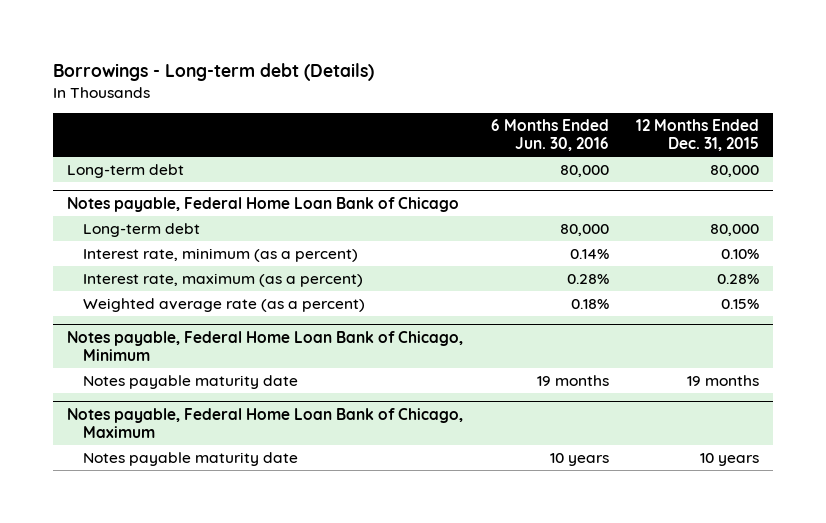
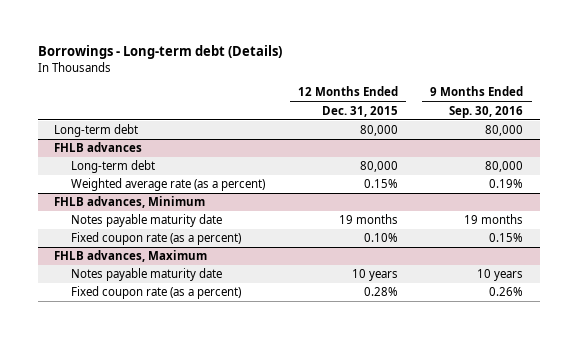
- | 6 Months Ended Jun. 30, 2016 | 12 Months Ended Dec. 31, 2015
+ | 12 Months Ended Dec. 31, 2015 | 9 Months Ended Sep. 30, 2016
- Notes payable, Federal Home Loan Bank of Chicago
+ FHLB advances
- Interest rate, minimum (as a percent) | 0.14% | 0.10%
- Interest rate, maximum (as a percent) | 0.28% | 0.28%
- Notes payable, Federal Home Loan Bank of Chicago, Minimum
+ FHLB advances, Minimum
- Notes payable, Federal Home Loan Bank of Chicago, Maximum
+ Fixed coupon rate (as a percent) | 0.10% | 0.15%
+ FHLB advances, Maximum
+ Fixed coupon rate (as a percent) | 0.28% | 0.26%

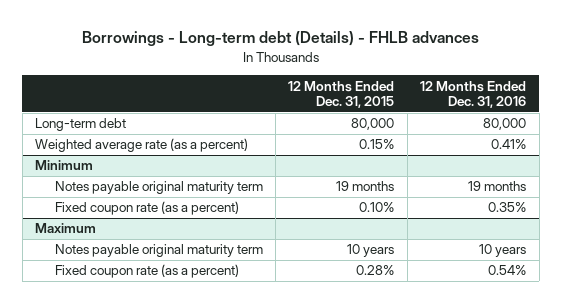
- Borrowings - Long-term debt (Details)
+ Borrowings - Long-term debt (Details) - FHLB advances
- | 12 Months Ended Dec. 31, 2015 | 9 Months Ended Sep. 30, 2016
+ | 12 Months Ended Dec. 31, 2015 | 12 Months Ended Dec. 31, 2016
- FHLB advances
- Long-term debt | 80,000 | 80,000
- FHLB advances, Minimum
- Notes payable maturity date | 19 months | 19 months
+ Minimum
+ Notes payable original maturity term | 19 months | 19 months
- FHLB advances, Maximum
- Notes payable maturity date | 10 years | 10 years
+ Maximum
+ Notes payable original maturity term | 10 years | 10 years

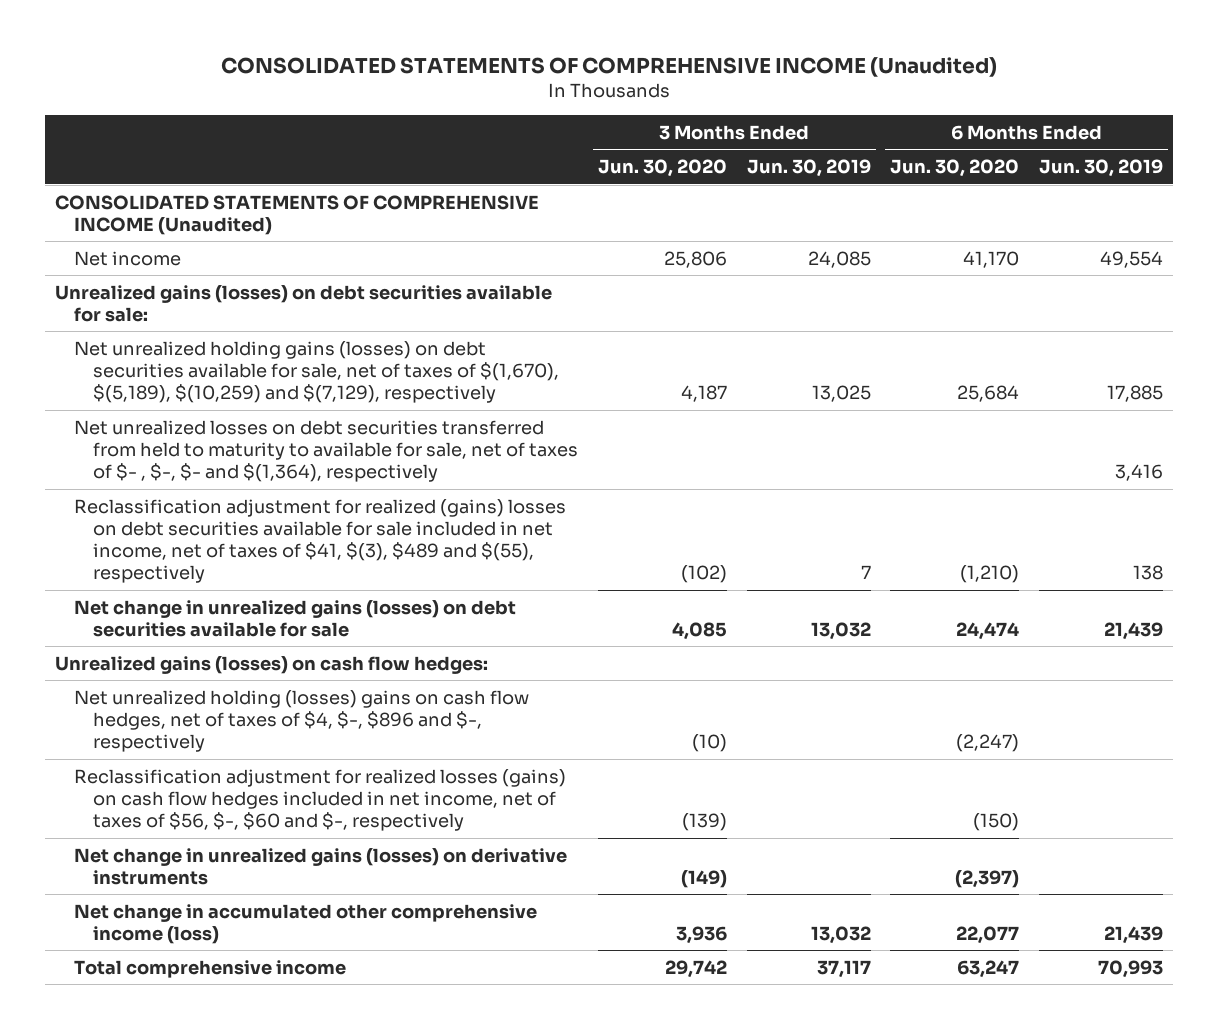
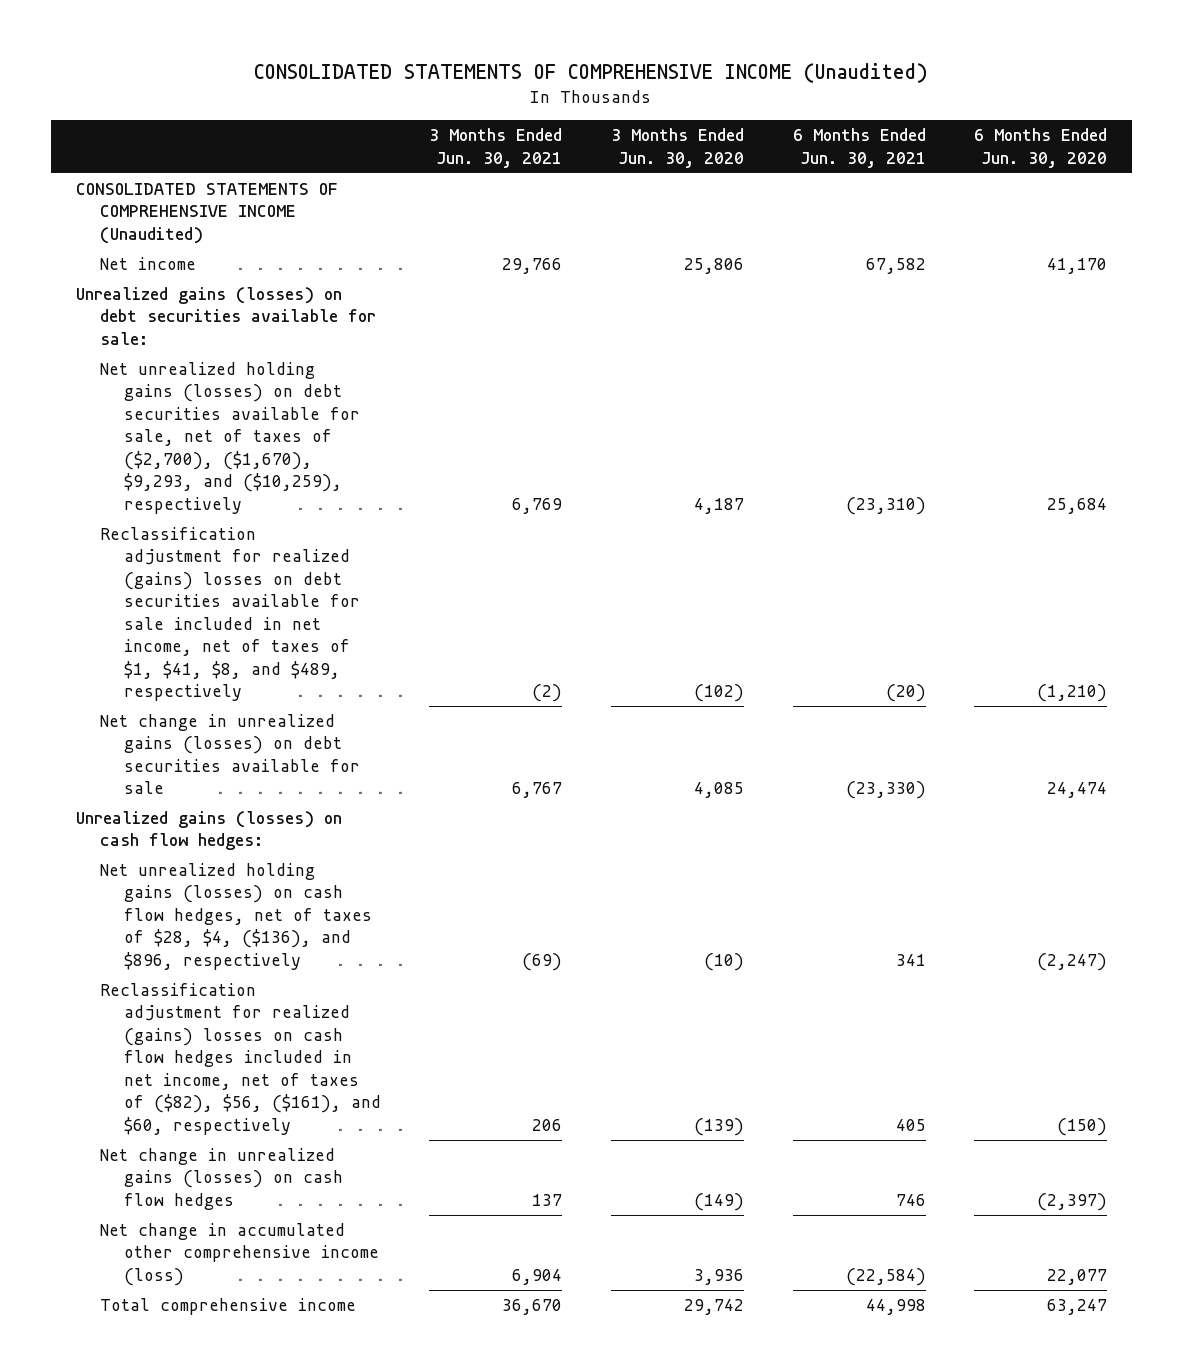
- | 3 Months Ended Jun. 30, 2020 | 3 Months Ended Jun. 30, 2019 | 6 Months Ended Jun. 30, 2020 | 6 Months Ended Jun. 30, 2019
+ | 3 Months Ended Jun. 30, 2021 | 3 Months Ended Jun. 30, 2020 | 6 Months Ended Jun. 30, 2021 | 6 Months Ended Jun. 30, 2020
- Net unrealized holding gains (losses) on debt securities available for sale, net of taxes of $(1,670), $(5,189), $(10,259) and $(7,129), respectively | 4,187 | 13,025 | 25,684 | 17,885
- Net unrealized losses on debt securities transferred from held to maturity to available for sale, net of taxes of $- , $-, $- and $(1,364), respectively | | | | 3,416
- Reclassification adjustment for realized (gains) losses on debt securities available for sale included in net income, net of taxes of $41, $(3), $489 and $(55), respectively | (102) | 7 | (1,210) | 138
+ Net unrealized holding gains (losses) on debt securities available for sale, net of taxes of ($2,700), ($1,670), $9,293, and ($10,259), respectively | 6,769 | 4,187 | (23,310) | 25,684
+ Reclassification adjustment for realized (gains) losses on debt securities available for sale included in net income, net of taxes of $1, $41, $8, and $489, respectively | (2) | (102) | (20) | (1,210)
- Net unrealized holding (losses) gains on cash flow hedges, net of taxes of $4, $-, $896 and $-, respectively | (10) | | (2,247) |
- Reclassification adjustment for realized losses (gains) on cash flow hedges included in net income, net of taxes of $56, $-, $60 and $-, respectively | (139) | | (150) |
- Net change in unrealized gains (losses) on derivative instruments | (149) | | (2,397) |
+ Net unrealized holding gains (losses) on cash flow hedges, net of taxes of $28, $4, ($136), and $896, respectively | (69) | (10) | 341 | (2,247)
+ Reclassification adjustment for realized (gains) losses on cash flow hedges included in net income, net of taxes of ($82), $56, ($161), and $60, respectively | 206 | (139) | 405 | (150)
+ Net change in unrealized gains (losses) on cash flow hedges | 137 | (149) | 746 | (2,397)

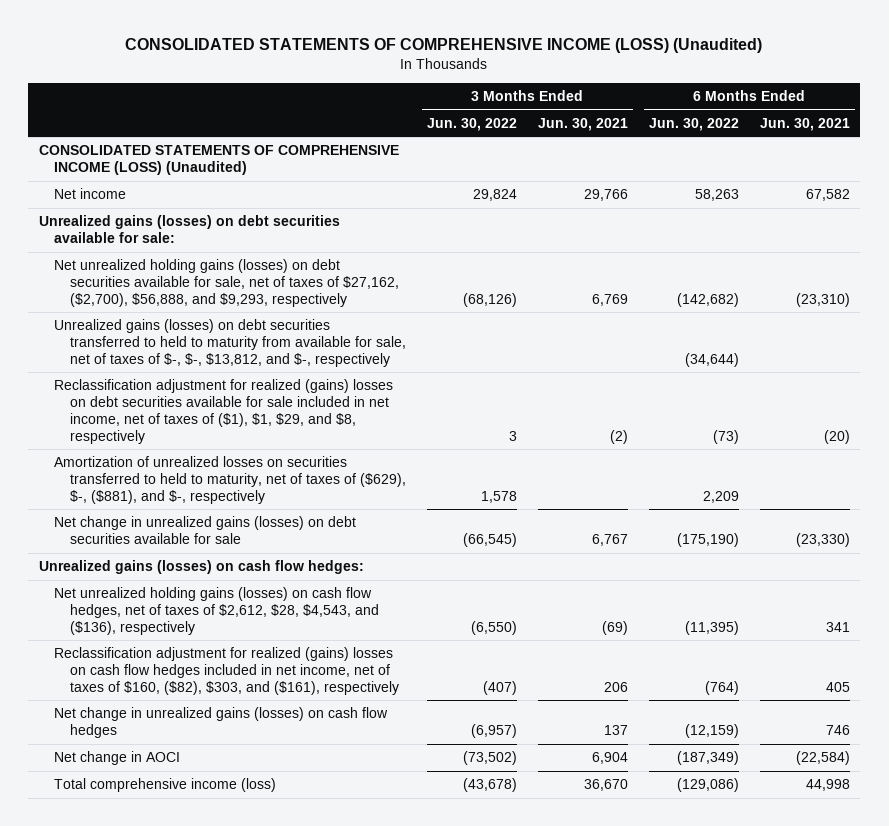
- CONSOLIDATED STATEMENTS OF COMPREHENSIVE INCOME (Unaudited)
+ CONSOLIDATED STATEMENTS OF COMPREHENSIVE INCOME (LOSS) (Unaudited)
- | 3 Months Ended Jun. 30, 2021 | 3 Months Ended Jun. 30, 2020 | 6 Months Ended Jun. 30, 2021 | 6 Months Ended Jun. 30, 2020
+ | 3 Months Ended Jun. 30, 2022 | 3 Months Ended Jun. 30, 2021 | 6 Months Ended Jun. 30, 2022 | 6 Months Ended Jun. 30, 2021
- CONSOLIDATED STATEMENTS OF COMPREHENSIVE INCOME (Unaudited)
+ CONSOLIDATED STATEMENTS OF COMPREHENSIVE INCOME (LOSS) (Unaudited)
- Net unrealized holding gains (losses) on debt securities available for sale, net of taxes of ($2,700), ($1,670), $9,293, and ($10,259), respectively | 6,769 | 4,187 | (23,310) | 25,684
- Reclassification adjustment for realized (gains) losses on debt securities available for sale included in net income, net of taxes of $1, $41, $8, and $489, respectively | (2) | (102) | (20) | (1,210)
+ Net unrealized holding gains (losses) on debt securities available for sale, net of taxes of $27,162, ($2,700), $56,888, and $9,293, respectively | (68,126) | 6,769 | (142,682) | (23,310)
+ Unrealized gains (losses) on debt securities transferred to held to maturity from available for sale, net of taxes of $-, $-, $13,812, and $-, respectively | | | (34,644) |
+ Reclassification adjustment for realized (gains) losses on debt securities available for sale included in net income, net of taxes of ($1), $1, $29, and $8, respectively | 3 | (2) | (73) | (20)
+ Amortization of unrealized losses on securities transferred to held to maturity, net of taxes of ($629), $-, ($881), and $-, respectively | 1,578 | | 2,209 |
- Net unrealized holding gains (losses) on cash flow hedges, net of taxes of $28, $4, ($136), and $896, respectively | (69) | (10) | 341 | (2,247)
- Reclassification adjustment for realized (gains) losses on cash flow hedges included in net income, net of taxes of ($82), $56, ($161), and $60, respectively | 206 | (139) | 405 | (150)
+ Net unrealized holding gains (losses) on cash flow hedges, net of taxes of $2,612, $28, $4,543, and ($136), respectively | (6,550) | (69) | (11,395) | 341
+ Reclassification adjustment for realized (gains) losses on cash flow hedges included in net income, net of taxes of $160, ($82), $303, and ($161), respectively | (407) | 206 | (764) | 405
- Net change in accumulated other comprehensive income (loss) | 6,904 | 3,936 | (22,584) | 22,077
- Total comprehensive income | 36,670 | 29,742 | 44,998 | 63,247
+ Net change in AOCI | (73,502) | 6,904 | (187,349) | (22,584)
+ Total comprehensive income (loss) | (43,678) | 36,670 | (129,086) | 44,998

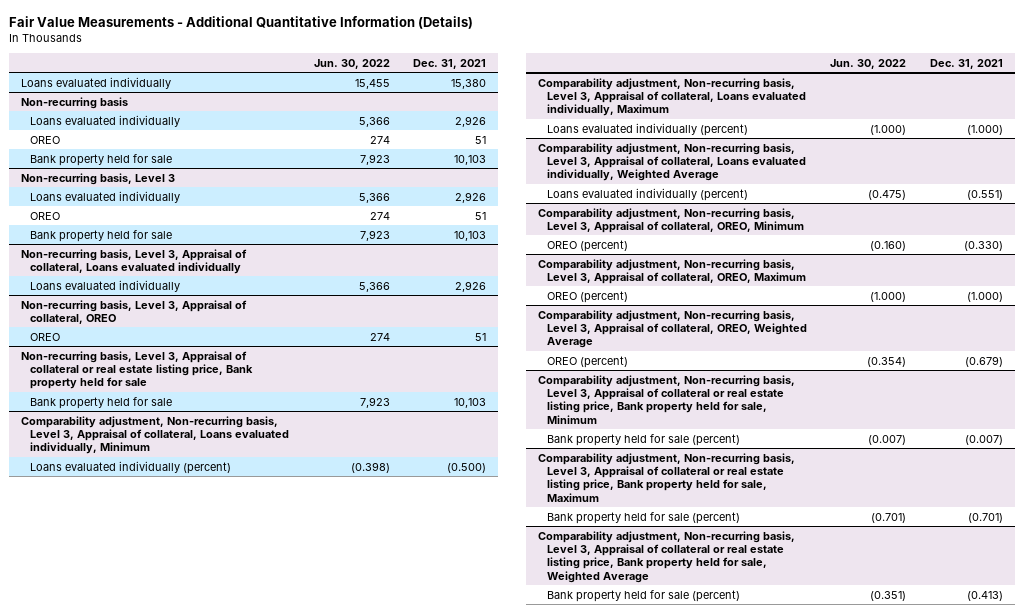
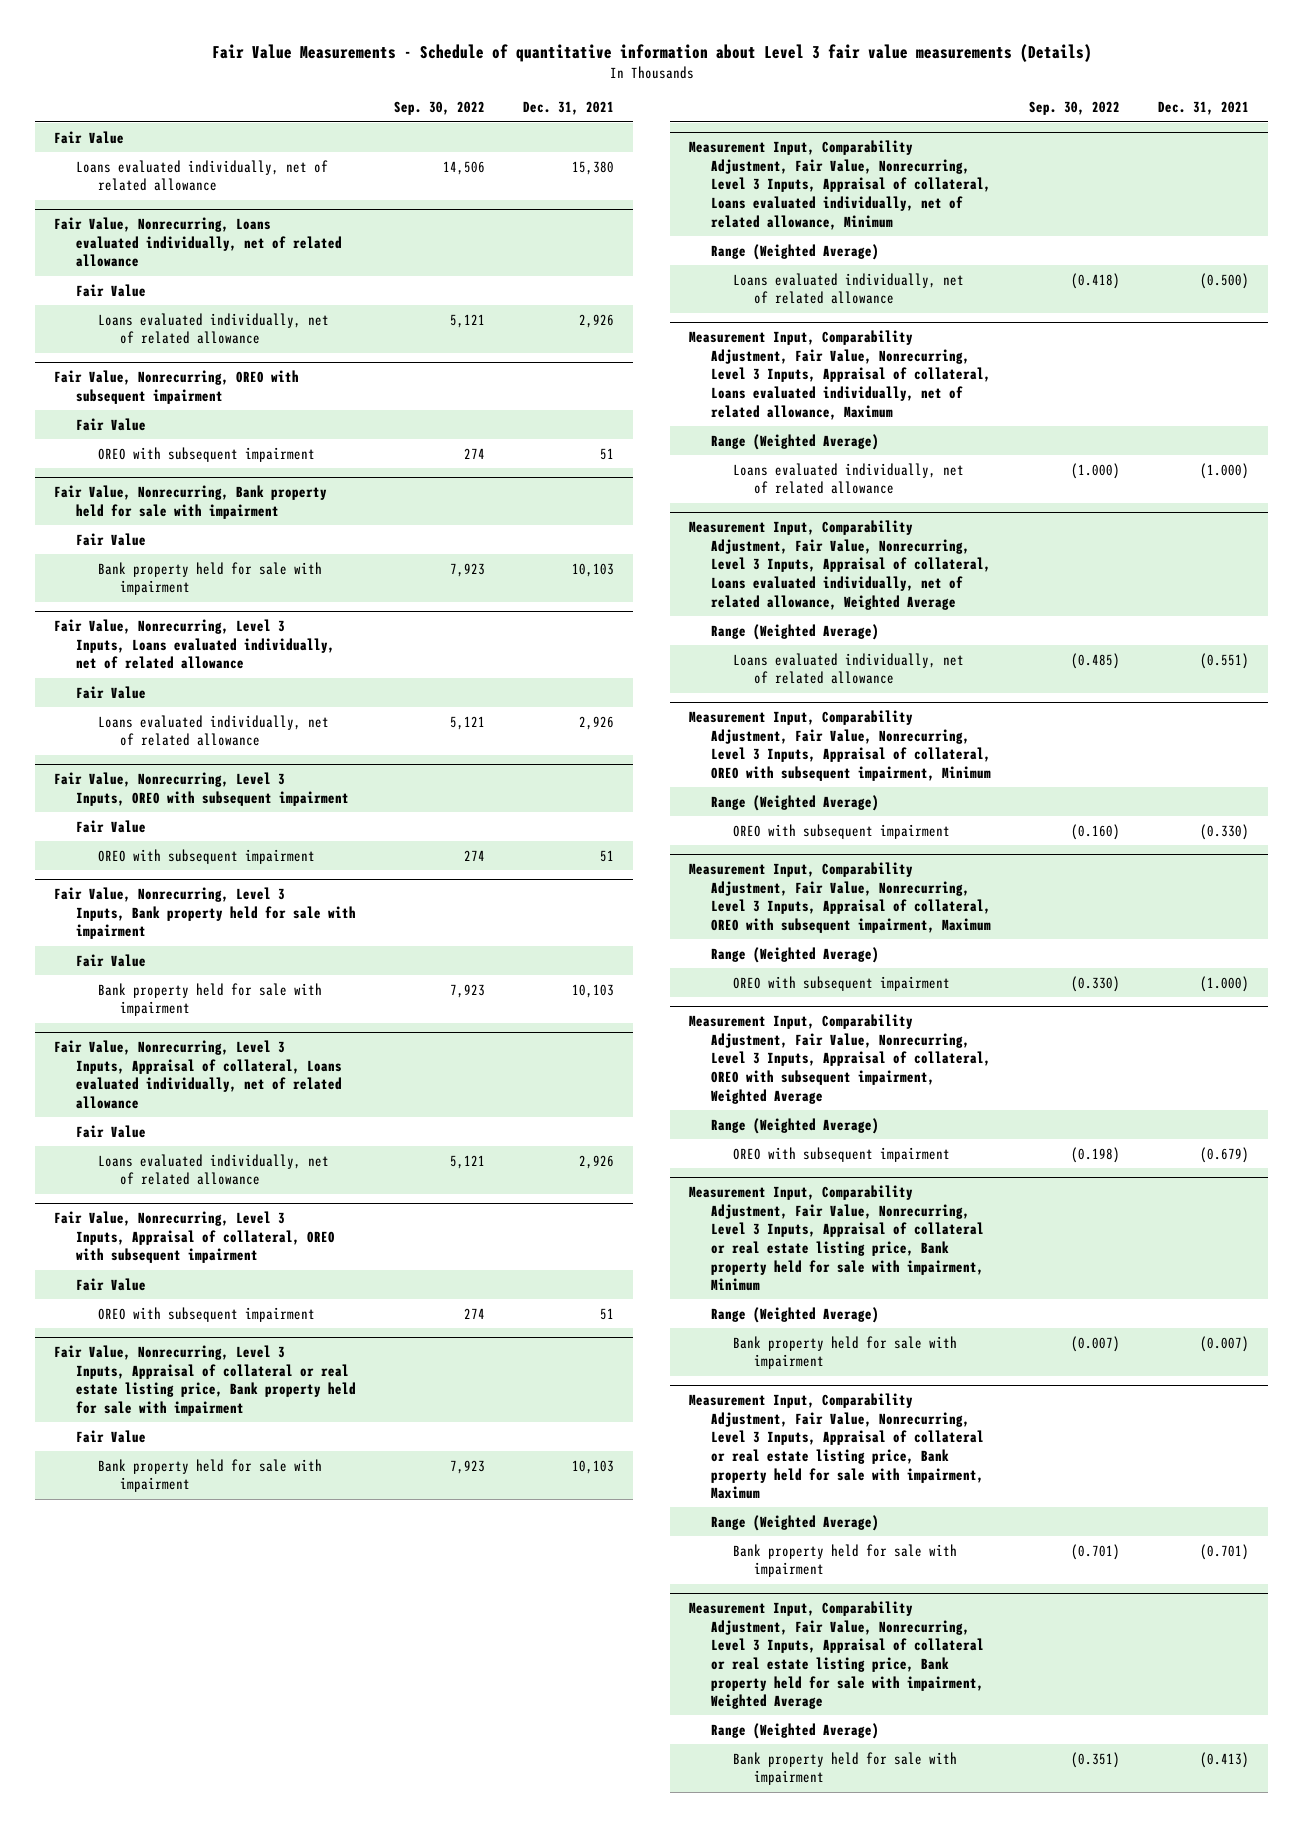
- Fair Value Measurements - Additional Quantitative Information (Details)
+ Fair Value Measurements - Schedule of quantitative information about Level 3 fair value measurements (Details)
- | Jun. 30, 2022 | Dec. 31, 2021
+ | Sep. 30, 2022 | Dec. 31, 2021
- Loans evaluated individually | 15,455 | 15,380
- Non-recurring basis
- Loans evaluated individually | 5,366 | 2,926
- OREO | 274 | 51
- Bank property held for sale | 7,923 | 10,103
- Non-recurring basis, Level 3
- Loans evaluated individually | 5,366 | 2,926
- OREO | 274 | 51
- Bank property held for sale | 7,923 | 10,103
- Non-recurring basis, Level 3, Appraisal of collateral, Loans evaluated individually
- Loans evaluated individually | 5,366 | 2,926
- Non-recurring basis, Level 3, Appraisal of collateral, OREO
- OREO | 274 | 51
- Non-recurring basis, Level 3, Appraisal of collateral or real estate listing price, Bank property held for sale
- Bank property held for sale | 7,923 | 10,103
- Comparability adjustment, Non-recurring basis, Level 3, Appraisal of collateral, Loans evaluated individually, Minimum
- Loans evaluated individually (percent) | (0.398) | (0.500)
- Comparability adjustment, Non-recurring basis, Level 3, Appraisal of collateral, Loans evaluated individually, Maximum
- Loans evaluated individually (percent) | (1.000) | (1.000)
- Comparability adjustment, Non-recurring basis, Level 3, Appraisal of collateral, Loans evaluated individually, Weighted Average
- Loans evaluated individually (percent) | (0.475) | (0.551)
- Comparability adjustment, Non-recurring basis, Level 3, Appraisal of collateral, OREO, Minimum
- OREO (percent) | (0.160) | (0.330)
- Comparability adjustment, Non-recurring basis, Level 3, Appraisal of collateral, OREO, Maximum
- OREO (percent) | (1.000) | (1.000)
- Comparability adjustment, Non-recurring basis, Level 3, Appraisal of collateral, OREO, Weighted Average
- OREO (percent) | (0.354) | (0.679)
- Comparability adjustment, Non-recurring basis, Level 3, Appraisal of collateral or real estate listing price, Bank property held for sale, Minimum
- Bank property held for sale (percent) | (0.007) | (0.007)
- Comparability adjustment, Non-recurring basis, Level 3, Appraisal of collateral or real estate listing price, Bank property held for sale, Maximum
- Bank property held for sale (percent) | (0.701) | (0.701)
- Comparability adjustment, Non-recurring basis, Level 3, Appraisal of collateral or real estate listing price, Bank property held for sale, Weighted Average
- Bank property held for sale (percent) | (0.351) | (0.413)
+ Fair Value
+ Loans evaluated individually, net of related allowance | 14,506 | 15,380
+ Fair Value, Nonrecurring, Loans evaluated individually, net of related allowance
+ Fair Value
+ Loans evaluated individually, net of related allowance | 5,121 | 2,926
+ Fair Value, Nonrecurring, OREO with subsequent impairment
+ Fair Value
+ OREO with subsequent impairment | 274 | 51
+ Fair Value, Nonrecurring, Bank property held for sale with impairment
+ Fair Value
+ Bank property held for sale with impairment | 7,923 | 10,103
+ Fair Value, Nonrecurring, Level 3 Inputs, Loans evaluated individually, net of related allowance
+ Fair Value
+ Loans evaluated individually, net of related allowance | 5,121 | 2,926
+ Fair Value, Nonrecurring, Level 3 Inputs, OREO with subsequent impairment
+ Fair Value
+ OREO with subsequent impairment | 274 | 51
+ Fair Value, Nonrecurring, Level 3 Inputs, Bank property held for sale with impairment
+ Fair Value
+ Bank property held for sale with impairment | 7,923 | 10,103
+ Fair Value, Nonrecurring, Level 3 Inputs, Appraisal of collateral, Loans evaluated individually, net of related allowance
+ Fair Value
+ Loans evaluated individually, net of related allowance | 5,121 | 2,926
+ Fair Value, Nonrecurring, Level 3 Inputs, Appraisal of collateral, OREO with subsequent impairment
+ Fair Value
+ OREO with subsequent impairment | 274 | 51
+ Fair Value, Nonrecurring, Level 3 Inputs, Appraisal of collateral or real estate listing price, Bank property held for sale with impairment
+ Fair Value
+ Bank property held for sale with impairment | 7,923 | 10,103
+ Measurement Input, Comparability Adjustment, Fair Value, Nonrecurring, Level 3 Inputs, Appraisal of collateral, Loans evaluated individually, net of related allowance, Minimum
+ Range (Weighted Average)
+ Loans evaluated individually, net of related allowance | (0.418) | (0.500)
+ Measurement Input, Comparability Adjustment, Fair Value, Nonrecurring, Level 3 Inputs, Appraisal of collateral, Loans evaluated individually, net of related allowance, Maximum
+ Range (Weighted Average)
+ Loans evaluated individually, net of related allowance | (1.000) | (1.000)
+ Measurement Input, Comparability Adjustment, Fair Value, Nonrecurring, Level 3 Inputs, Appraisal of collateral, Loans evaluated individually, net of related allowance, Weighted Average
+ Range (Weighted Average)
+ Loans evaluated individually, net of related allowance | (0.485) | (0.551)
+ Measurement Input, Comparability Adjustment, Fair Value, Nonrecurring, Level 3 Inputs, Appraisal of collateral, OREO with subsequent impairment, Minimum
+ Range (Weighted Average)
+ OREO with subsequent impairment | (0.160) | (0.330)
+ Measurement Input, Comparability Adjustment, Fair Value, Nonrecurring, Level 3 Inputs, Appraisal of collateral, OREO with subsequent impairment, Maximum
+ Range (Weighted Average)
+ OREO with subsequent impairment | (0.330) | (1.000)
+ Measurement Input, Comparability Adjustment, Fair Value, Nonrecurring, Level 3 Inputs, Appraisal of collateral, OREO with subsequent impairment, Weighted Average
+ Range (Weighted Average)
+ OREO with subsequent impairment | (0.198) | (0.679)
+ Measurement Input, Comparability Adjustment, Fair Value, Nonrecurring, Level 3 Inputs, Appraisal of collateral or real estate listing price, Bank property held for sale with impairment, Minimum
+ Range (Weighted Average)
+ Bank property held for sale with impairment | (0.007) | (0.007)
+ Measurement Input, Comparability Adjustment, Fair Value, Nonrecurring, Level 3 Inputs, Appraisal of collateral or real estate listing price, Bank property held for sale with impairment, Maximum
+ Range (Weighted Average)
+ Bank property held for sale with impairment | (0.701) | (0.701)
+ Measurement Input, Comparability Adjustment, Fair Value, Nonrecurring, Level 3 Inputs, Appraisal of collateral or real estate listing price, Bank property held for sale with impairment, Weighted Average
+ Range (Weighted Average)
+ Bank property held for sale with impairment | (0.351) | (0.413)

